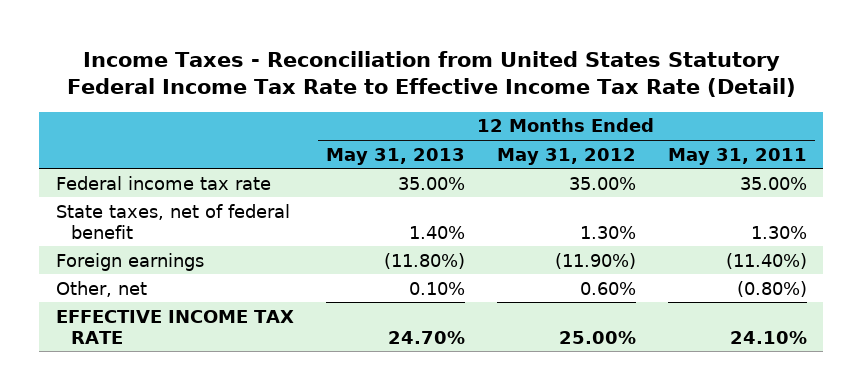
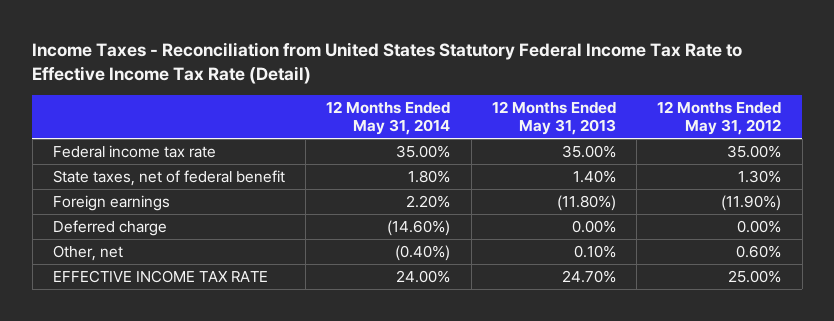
- | 12 Months Ended May 31, 2013 | 12 Months Ended May 31, 2012 | 12 Months Ended May 31, 2011
+ | 12 Months Ended May 31, 2014 | 12 Months Ended May 31, 2013 | 12 Months Ended May 31, 2012
+ Deferred charge | (14.60%) | 0.00% | 0.00%

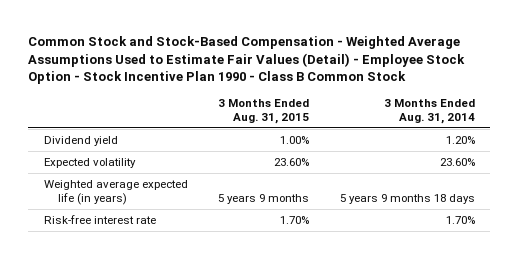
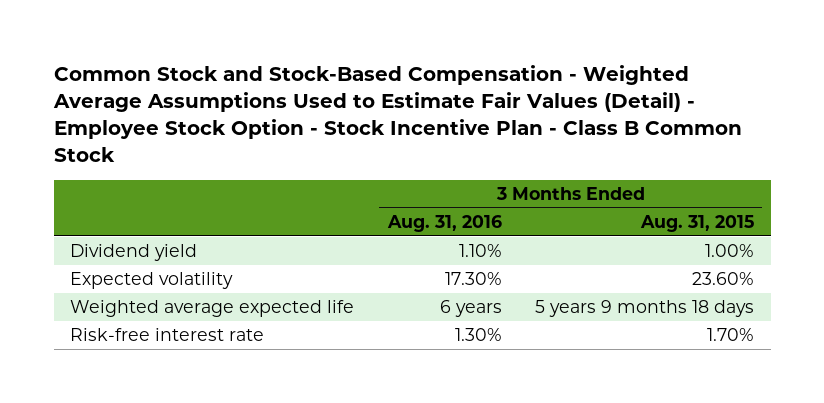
- Common Stock and Stock-Based Compensation - Weighted Average Assumptions Used to Estimate Fair Values (Detail) - Employee Stock Option - Stock Incentive Plan 1990 - Class B Common Stock
+ Common Stock and Stock-Based Compensation - Weighted Average Assumptions Used to Estimate Fair Values (Detail) - Employee Stock Option - Stock Incentive Plan - Class B Common Stock
- | 3 Months Ended Aug. 31, 2015 | 3 Months Ended Aug. 31, 2014
+ | 3 Months Ended Aug. 31, 2016 | 3 Months Ended Aug. 31, 2015
- Weighted average expected life (in years) | 5 years 9 months | 5 years 9 months 18 days
+ Weighted average expected life | 6 years | 5 years 9 months 18 days

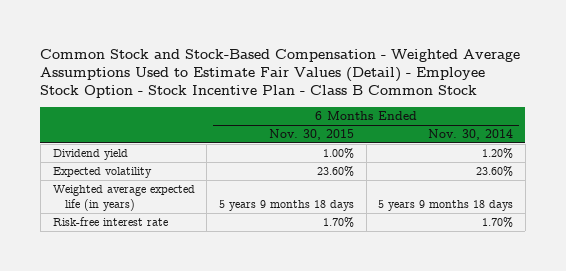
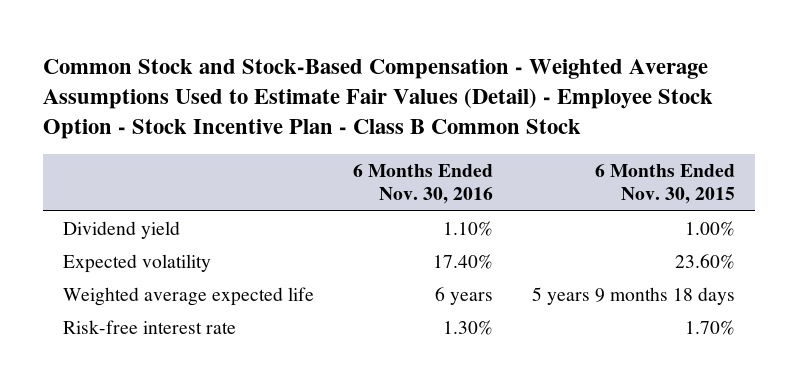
- | 6 Months Ended Nov. 30, 2015 | 6 Months Ended Nov. 30, 2014
+ | 6 Months Ended Nov. 30, 2016 | 6 Months Ended Nov. 30, 2015
- Weighted average expected life (in years) | 5 years 9 months 18 days | 5 years 9 months 18 days
+ Weighted average expected life | 6 years | 5 years 9 months 18 days

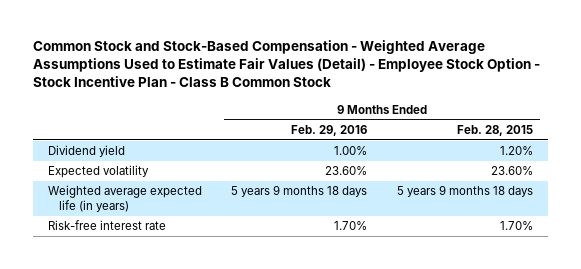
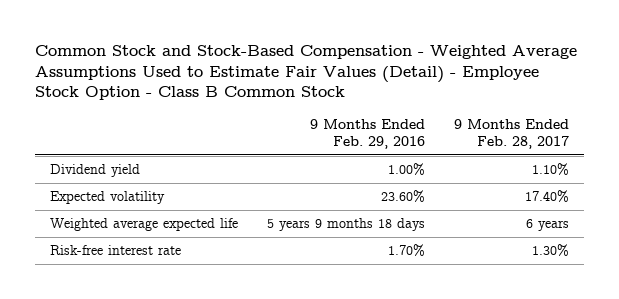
- Common Stock and Stock-Based Compensation - Weighted Average Assumptions Used to Estimate Fair Values (Detail) - Employee Stock Option - Stock Incentive Plan - Class B Common Stock
+ Common Stock and Stock-Based Compensation - Weighted Average Assumptions Used to Estimate Fair Values (Detail) - Employee Stock Option - Class B Common Stock
- | 9 Months Ended Feb. 29, 2016 | 9 Months Ended Feb. 28, 2015
+ | 9 Months Ended Feb. 29, 2016 | 9 Months Ended Feb. 28, 2017
- Weighted average expected life (in years) | 5 years 9 months 18 days | 5 years 9 months 18 days
+ Weighted average expected life | 5 years 9 months 18 days | 6 years

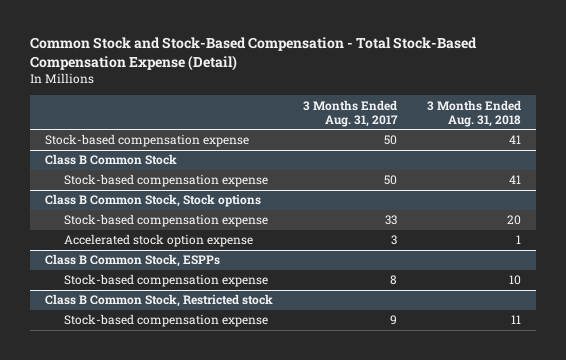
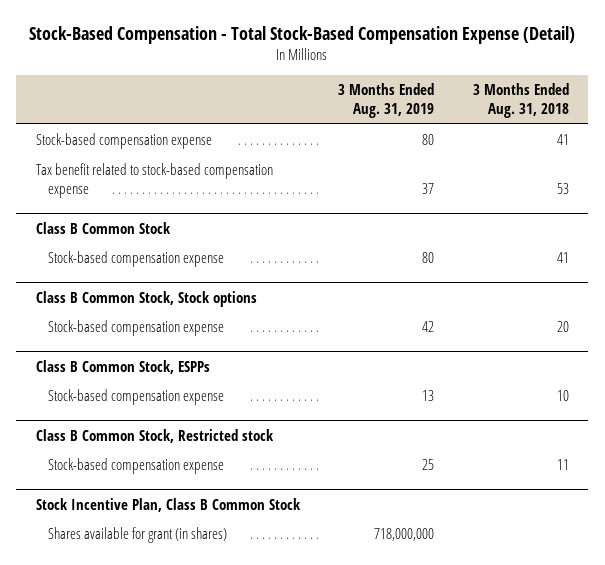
- Common Stock and Stock-Based Compensation - Total Stock-Based Compensation Expense (Detail)
+ Stock-Based Compensation - Total Stock-Based Compensation Expense (Detail)
- | 3 Months Ended Aug. 31, 2017 | 3 Months Ended Aug. 31, 2018
+ | 3 Months Ended Aug. 31, 2019 | 3 Months Ended Aug. 31, 2018
+ Tax benefit related to stock-based compensation expense | 37 | 53
@ Class B Common Stock, Stock options
- Accelerated stock option expense | 3 | 1
+ Stock Incentive Plan, Class B Common Stock
+ Shares available for grant (in shares) | 718,000,000 |

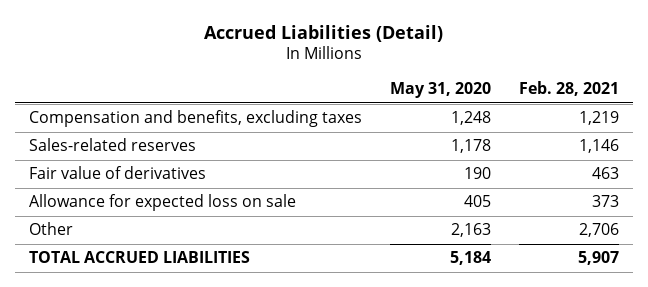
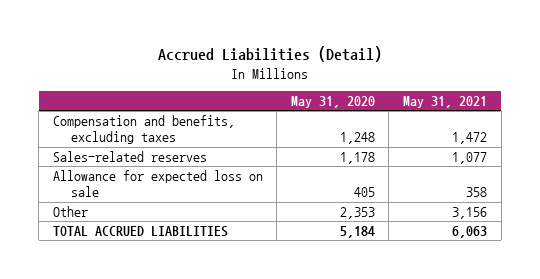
- | May 31, 2020 | Feb. 28, 2021
+ | May 31, 2020 | May 31, 2021
- Fair value of derivatives | 190 | 463
- Other | 2,163 | 2,706
+ Other | 2,353 | 3,156

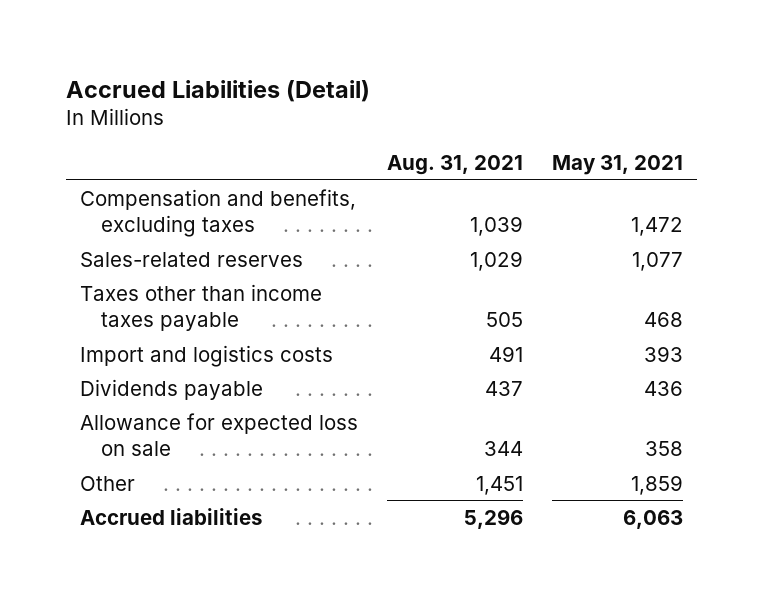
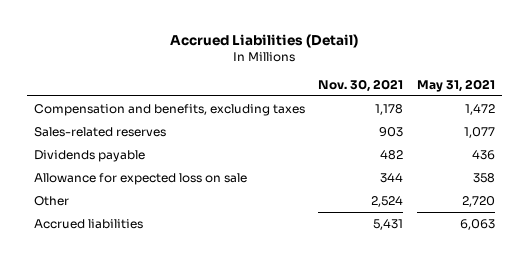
- | Aug. 31, 2021 | May 31, 2021
+ | Nov. 30, 2021 | May 31, 2021
- Taxes other than income taxes payable | 505 | 468
- Import and logistics costs | 491 | 393
- Other | 1,451 | 1,859
+ Other | 2,524 | 2,720

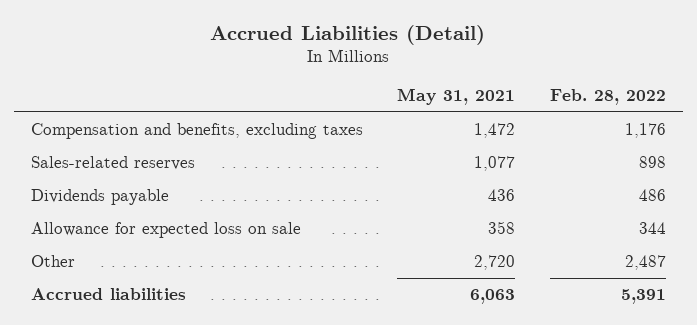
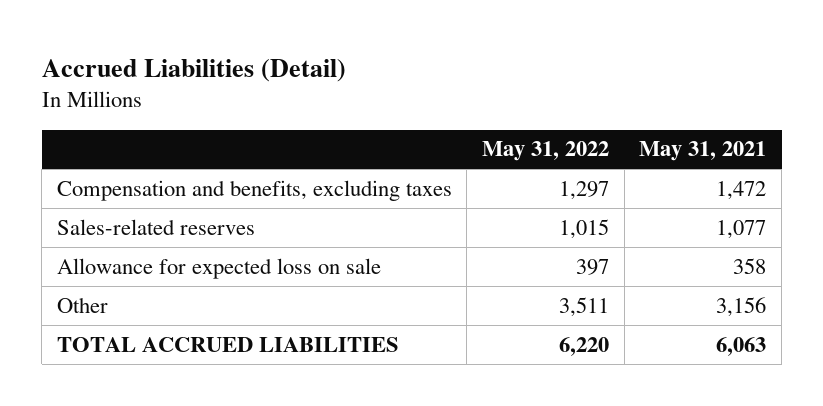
- | May 31, 2021 | Feb. 28, 2022
+ | May 31, 2022 | May 31, 2021
- Dividends payable | 436 | 486
- Other | 2,720 | 2,487
- Accrued liabilities | 6,063 | 5,391
+ Other | 3,511 | 3,156
+ TOTAL ACCRUED LIABILITIES | 6,220 | 6,063

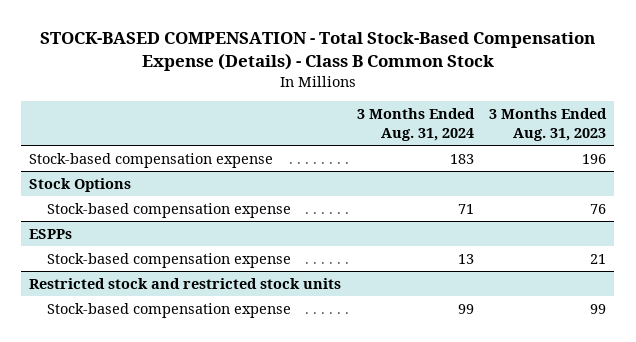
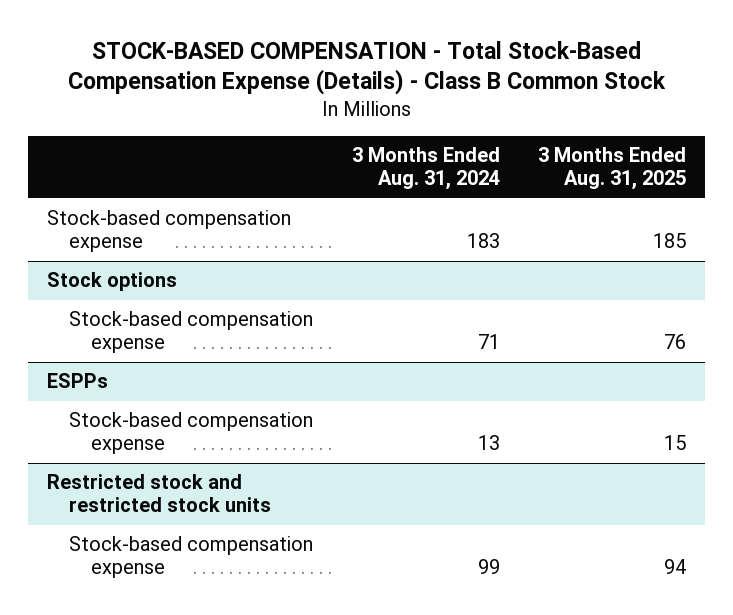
- | 3 Months Ended Aug. 31, 2024 | 3 Months Ended Aug. 31, 2023
+ | 3 Months Ended Aug. 31, 2024 | 3 Months Ended Aug. 31, 2025
- Stock Options
+ Stock options

